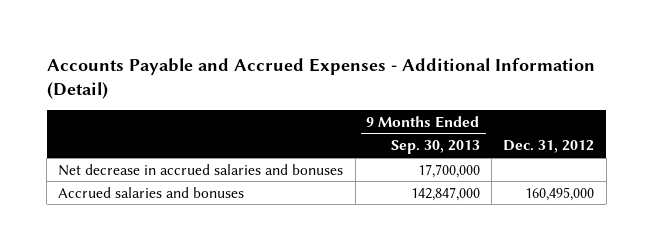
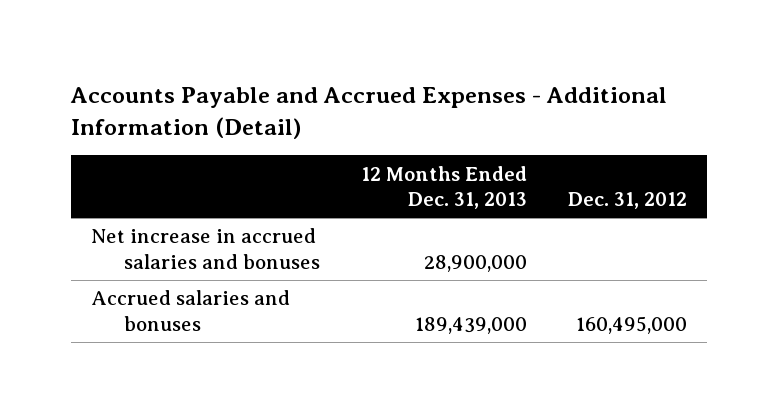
- | 9 Months Ended Sep. 30, 2013 | Dec. 31, 2012
+ | 12 Months Ended Dec. 31, 2013 | Dec. 31, 2012
- Net decrease in accrued salaries and bonuses | 17,700,000 |
+ Net increase in accrued salaries and bonuses | 28,900,000 |

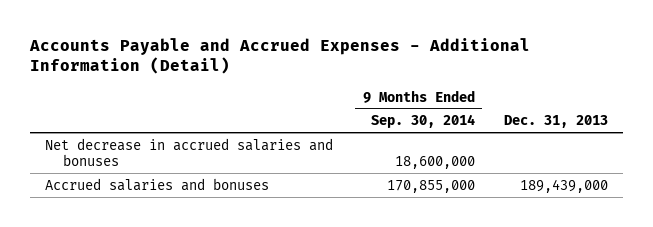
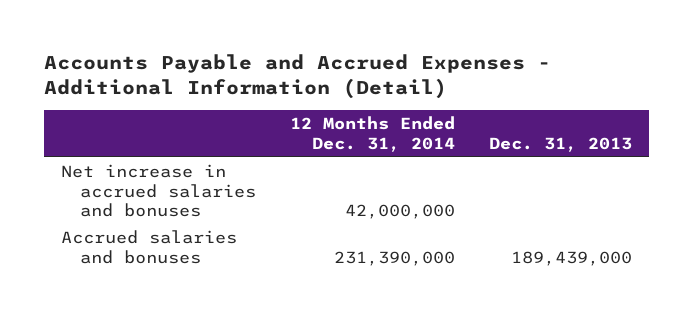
- | 9 Months Ended Sep. 30, 2014 | Dec. 31, 2013
+ | 12 Months Ended Dec. 31, 2014 | Dec. 31, 2013
- Net decrease in accrued salaries and bonuses | 18,600,000 |
+ Net increase in accrued salaries and bonuses | 42,000,000 |

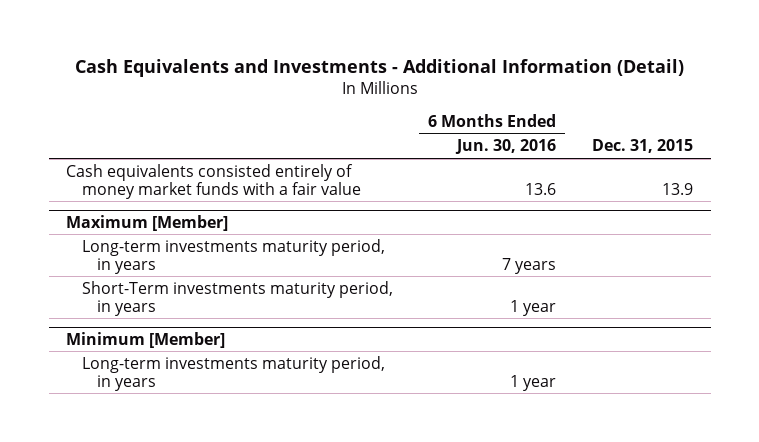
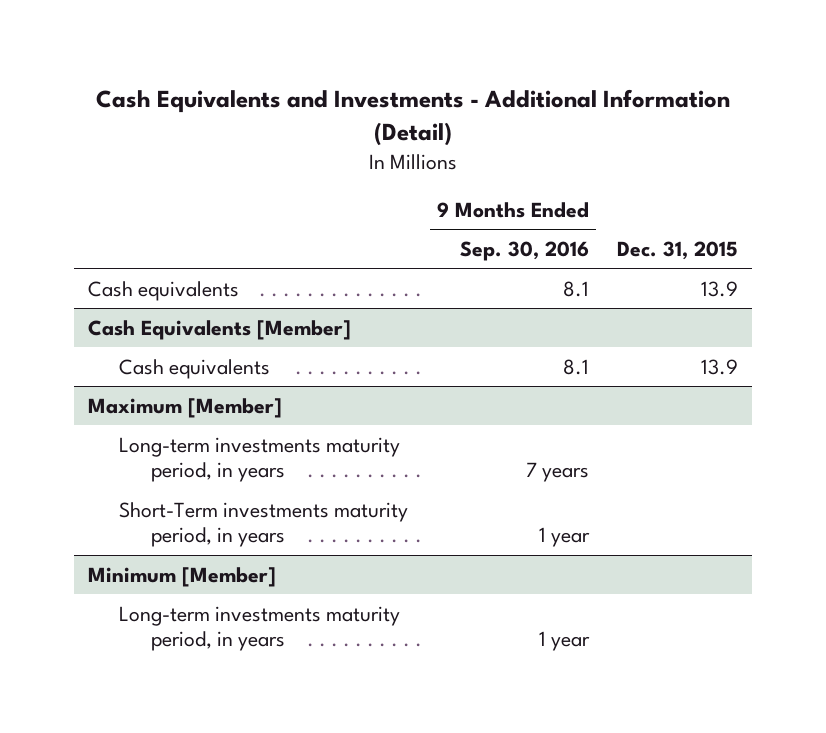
- | 6 Months Ended Jun. 30, 2016 | Dec. 31, 2015
+ | 9 Months Ended Sep. 30, 2016 | Dec. 31, 2015
- Cash equivalents consisted entirely of money market funds with a fair value | 13.6 | 13.9
+ Cash equivalents | 8.1 | 13.9
+ Cash Equivalents [Member]
+ Cash equivalents | 8.1 | 13.9

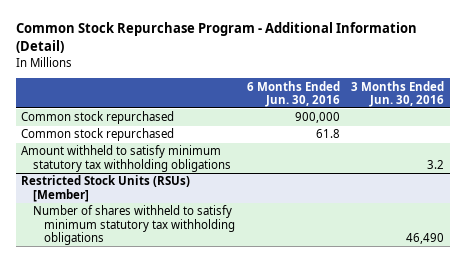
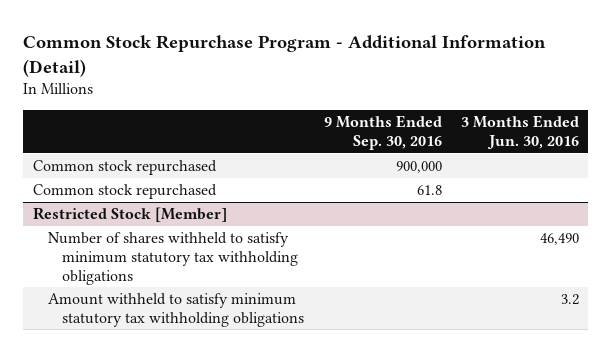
- | 6 Months Ended Jun. 30, 2016 | 3 Months Ended Jun. 30, 2016
+ | 9 Months Ended Sep. 30, 2016 | 3 Months Ended Jun. 30, 2016
- Amount withheld to satisfy minimum statutory tax withholding obligations | | 3.2
- Restricted Stock Units (RSUs) [Member]
+ Restricted Stock [Member]
+ Amount withheld to satisfy minimum statutory tax withholding obligations | | 3.2

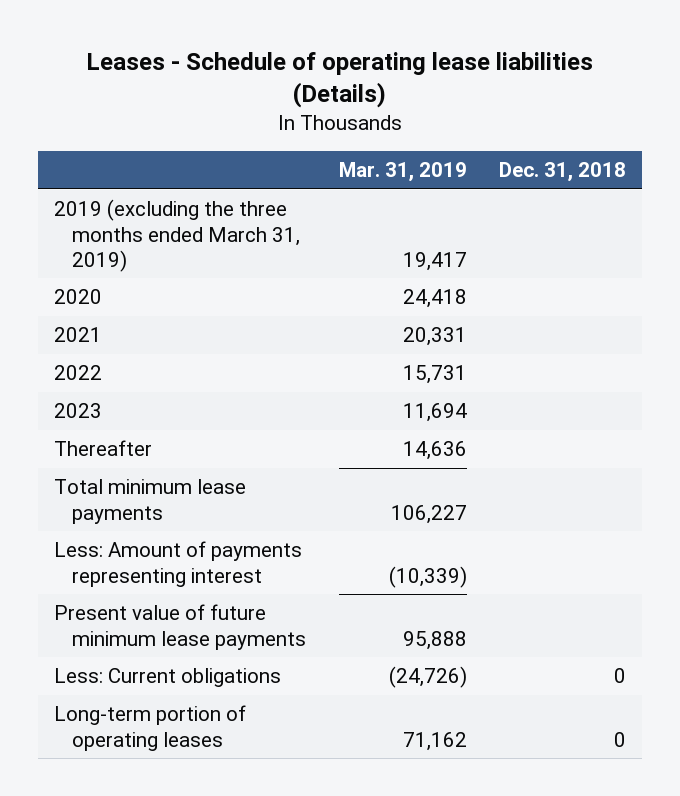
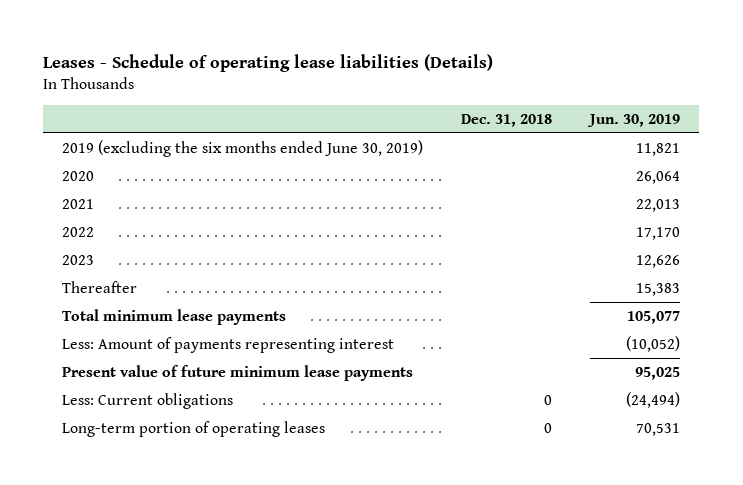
- | Mar. 31, 2019 | Dec. 31, 2018
+ | Dec. 31, 2018 | Jun. 30, 2019
- 2019 (excluding the three months ended March 31, 2019) | 19,417 |
+ 2019 (excluding the six months ended June 30, 2019) | | 11,821

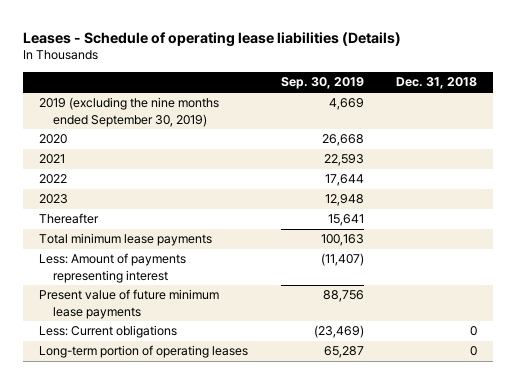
- | Dec. 31, 2018 | Jun. 30, 2019
+ | Sep. 30, 2019 | Dec. 31, 2018
- 2019 (excluding the six months ended June 30, 2019) | | 11,821
+ 2019 (excluding the nine months ended September 30, 2019) | 4,669 |

